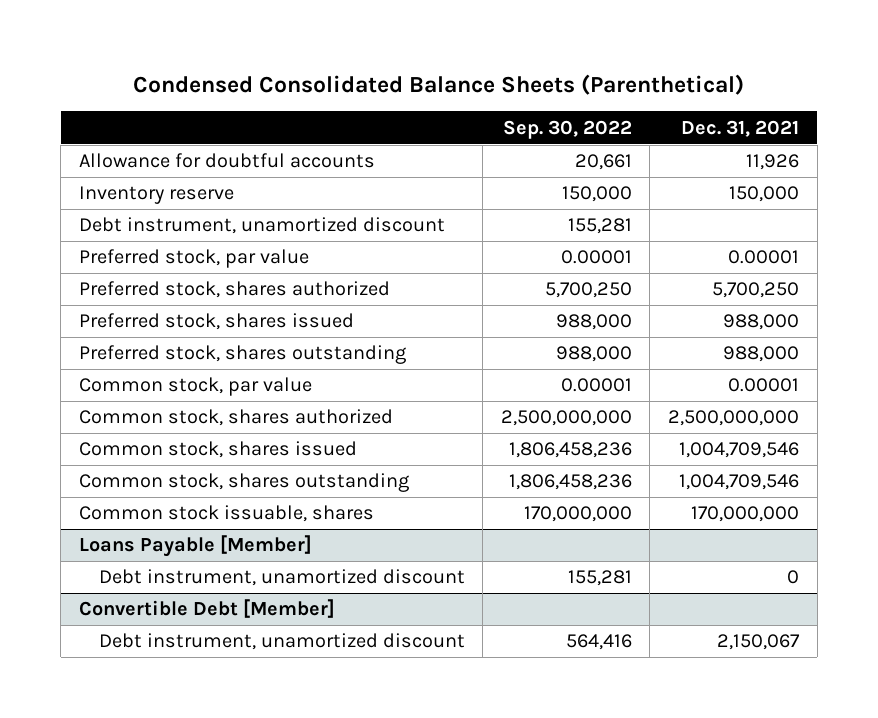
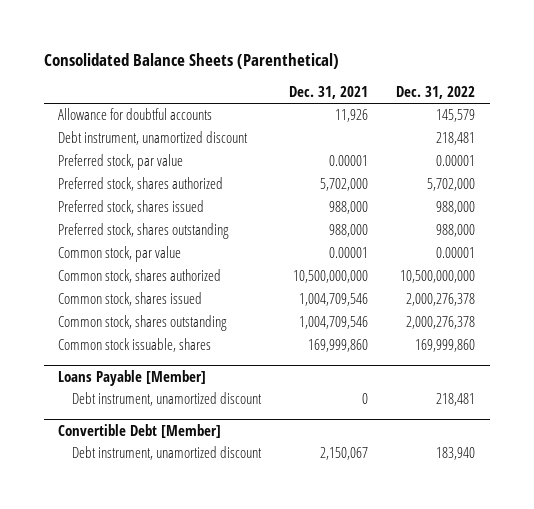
- Condensed Consolidated Balance Sheets (Parenthetical)
+ Consolidated Balance Sheets (Parenthetical)
- | Sep. 30, 2022 | Dec. 31, 2021
+ | Dec. 31, 2021 | Dec. 31, 2022
- Inventory reserve | 150,000 | 150,000
- Preferred stock, shares authorized | 5,700,250 | 5,700,250
+ Preferred stock, shares authorized | 5,702,000 | 5,702,000
- Common stock, shares authorized | 2,500,000,000 | 2,500,000,000
+ Common stock, shares authorized | 10,500,000,000 | 10,500,000,000
- Common stock issuable, shares | 170,000,000 | 170,000,000
+ Common stock issuable, shares | 169,999,860 | 169,999,860

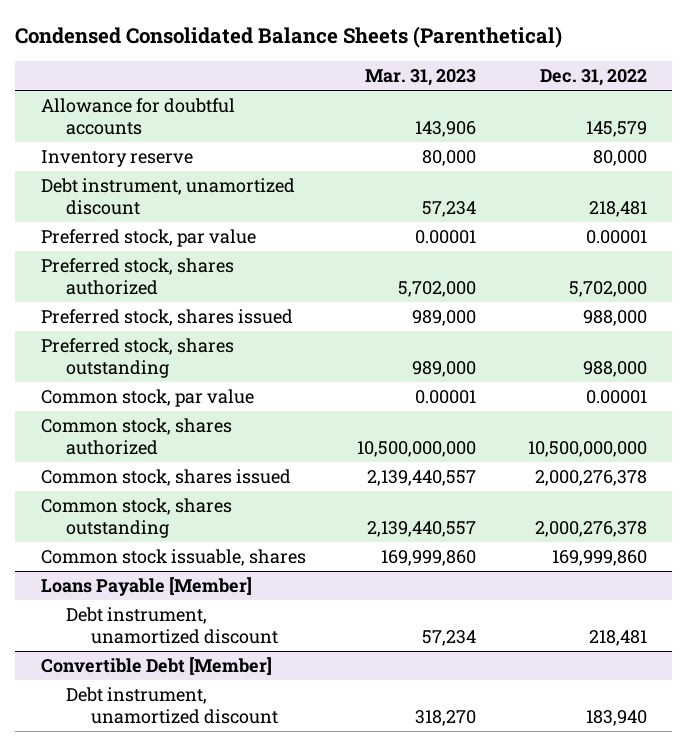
- Consolidated Balance Sheets (Parenthetical)
+ Condensed Consolidated Balance Sheets (Parenthetical)
- | Dec. 31, 2021 | Dec. 31, 2022
+ | Mar. 31, 2023 | Dec. 31, 2022
+ Inventory reserve | 80,000 | 80,000

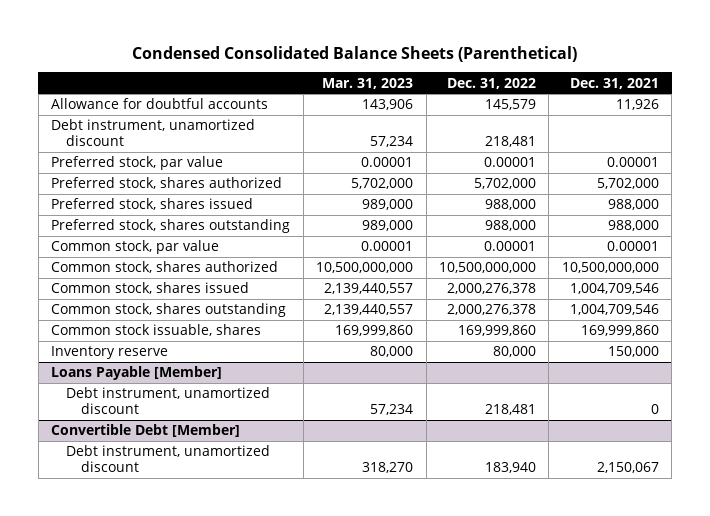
- | Mar. 31, 2023 | Dec. 31, 2022
+ | Mar. 31, 2023 | Dec. 31, 2022 | Dec. 31, 2021
moved down: Inventory reserve | 80,000 | 80,000 | 150,000

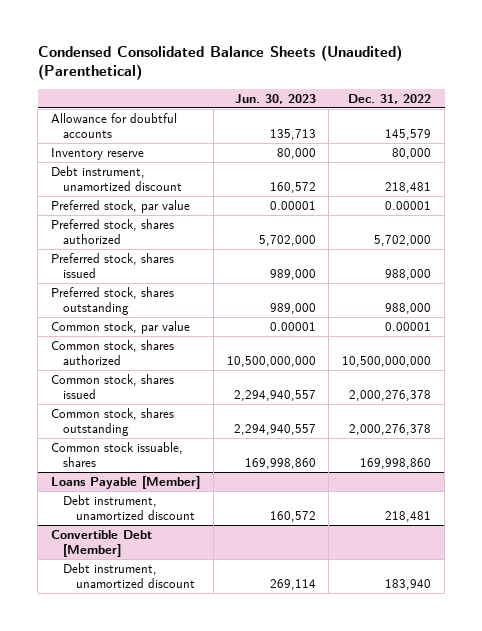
- Condensed Consolidated Balance Sheets (Parenthetical)
+ Condensed Consolidated Balance Sheets (Unaudited) (Parenthetical)
- | Mar. 31, 2023 | Dec. 31, 2022 | Dec. 31, 2021
+ | Jun. 30, 2023 | Dec. 31, 2022
moved up: Inventory reserve | 80,000 | 80,000
- Common stock issuable, shares | 169,999,860 | 169,999,860 | 169,999,860
+ Common stock issuable, shares | 169,998,860 | 169,998,860

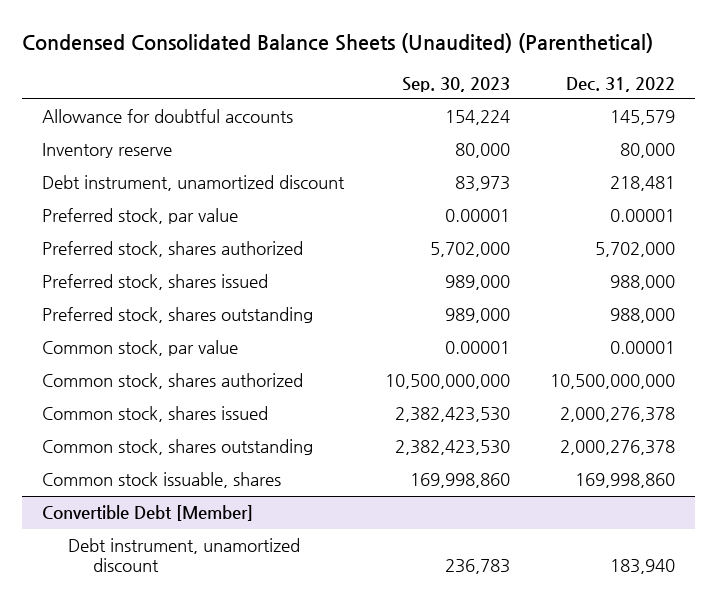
- | Jun. 30, 2023 | Dec. 31, 2022
+ | Sep. 30, 2023 | Dec. 31, 2022
- Loans Payable [Member]
- Debt instrument, unamortized discount | 160,572 | 218,481

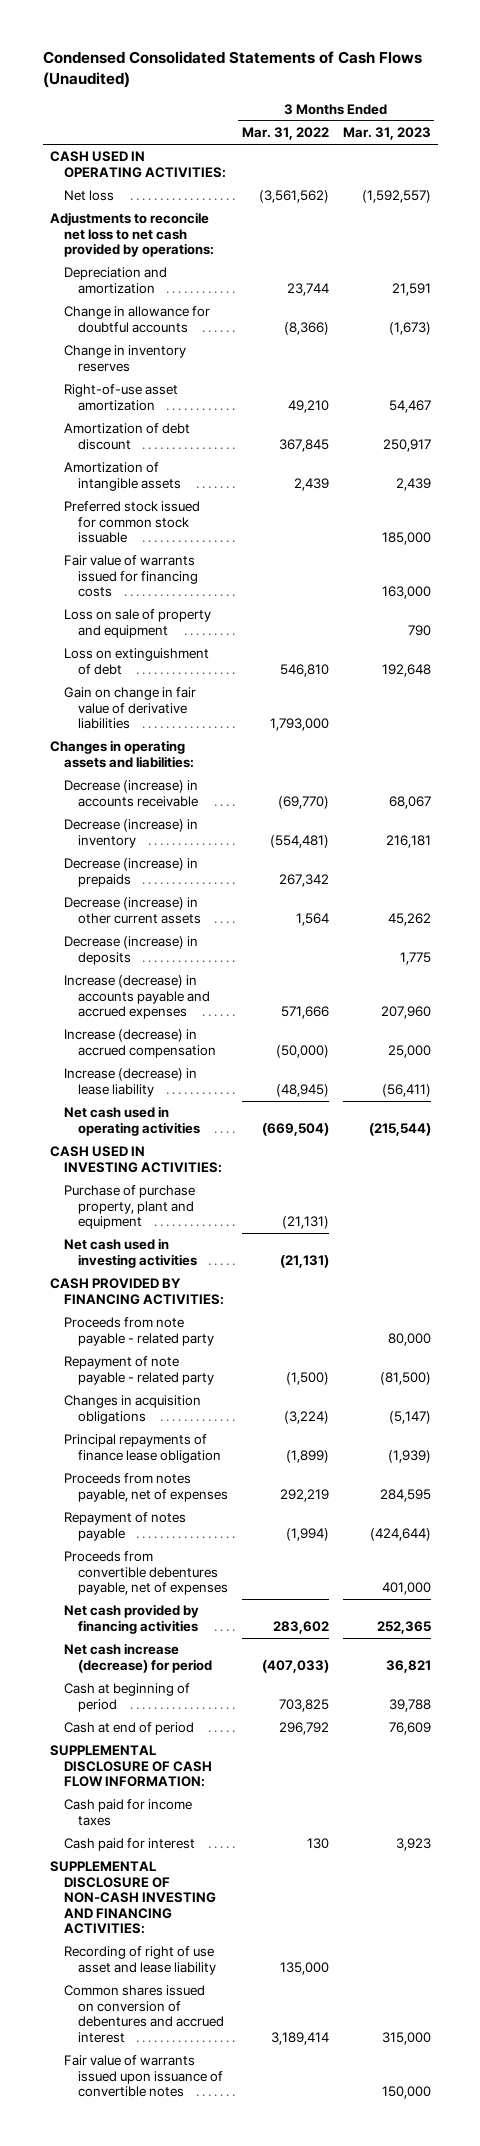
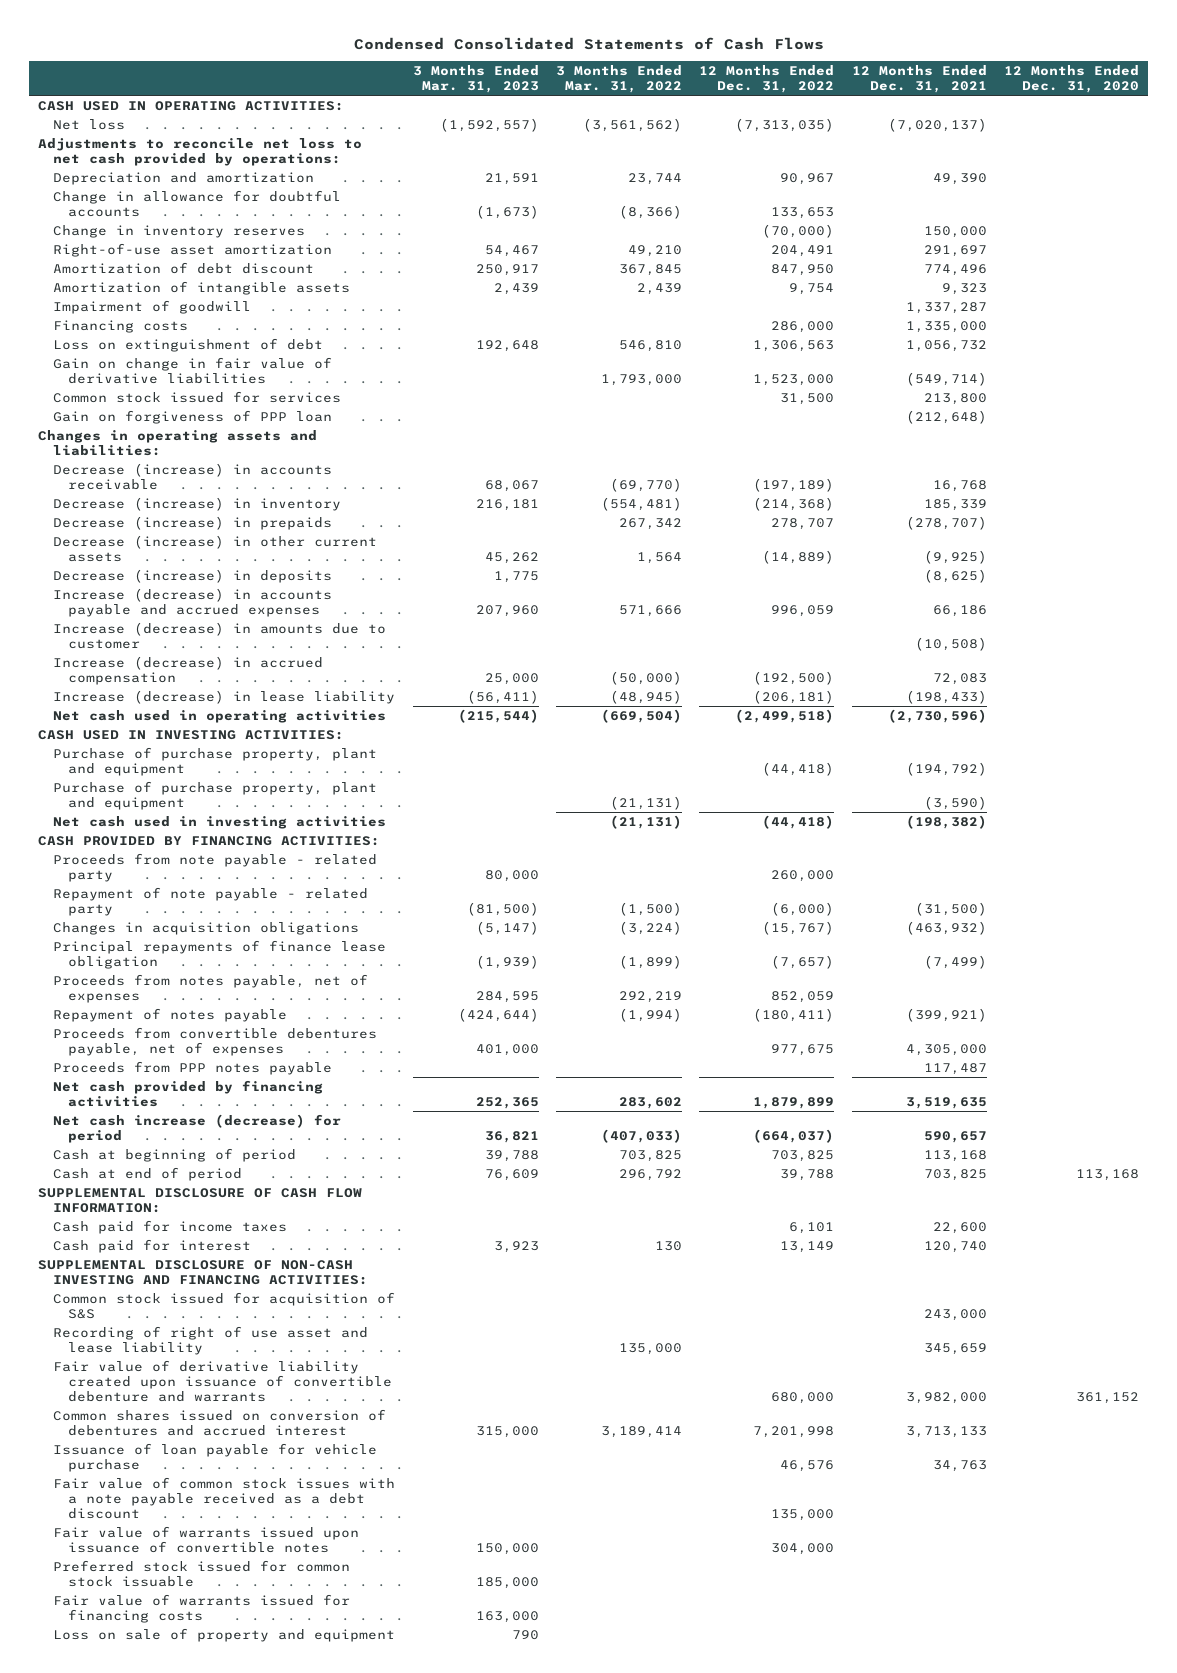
- Condensed Consolidated Statements of Cash Flows (Unaudited)
+ Condensed Consolidated Statements of Cash Flows
- | 3 Months Ended Mar. 31, 2022 | 3 Months Ended Mar. 31, 2023
+ | 3 Months Ended Mar. 31, 2023 | 3 Months Ended Mar. 31, 2022 | 12 Months Ended Dec. 31, 2022 | 12 Months Ended Dec. 31, 2021 | 12 Months Ended Dec. 31, 2020
+ Impairment of goodwill | | | | 1,337,287 |
+ Financing costs | | | 286,000 | 1,335,000 |
+ Common stock issued for services | | | 31,500 | 213,800 |
+ Gain on forgiveness of PPP loan | | | | (212,648) |
+ Increase (decrease) in amounts due to customer | | | | (10,508) |
+ Purchase of purchase property, plant and equipment | | | (44,418) | (194,792) |
+ Proceeds from PPP notes payable | | | | 117,487 |
+ Common stock issued for acquisition of S&S | | | | 243,000 |
+ Fair value of derivative liability created upon issuance of convertible debenture and warrants | | | 680,000 | 3,982,000 | 361,152
+ Issuance of loan payable for vehicle purchase | | | 46,576 | 34,763 |
+ Fair value of common stock issues with a note payable received as a debt discount | | | 135,000 | |
moved down: Preferred stock issued for common stock issuable | 185,000 | | | |
moved down: Fair value of warrants issued for financing costs | 163,000 | | | |
moved down: Loss on sale of property and equipment | 790 | | | |

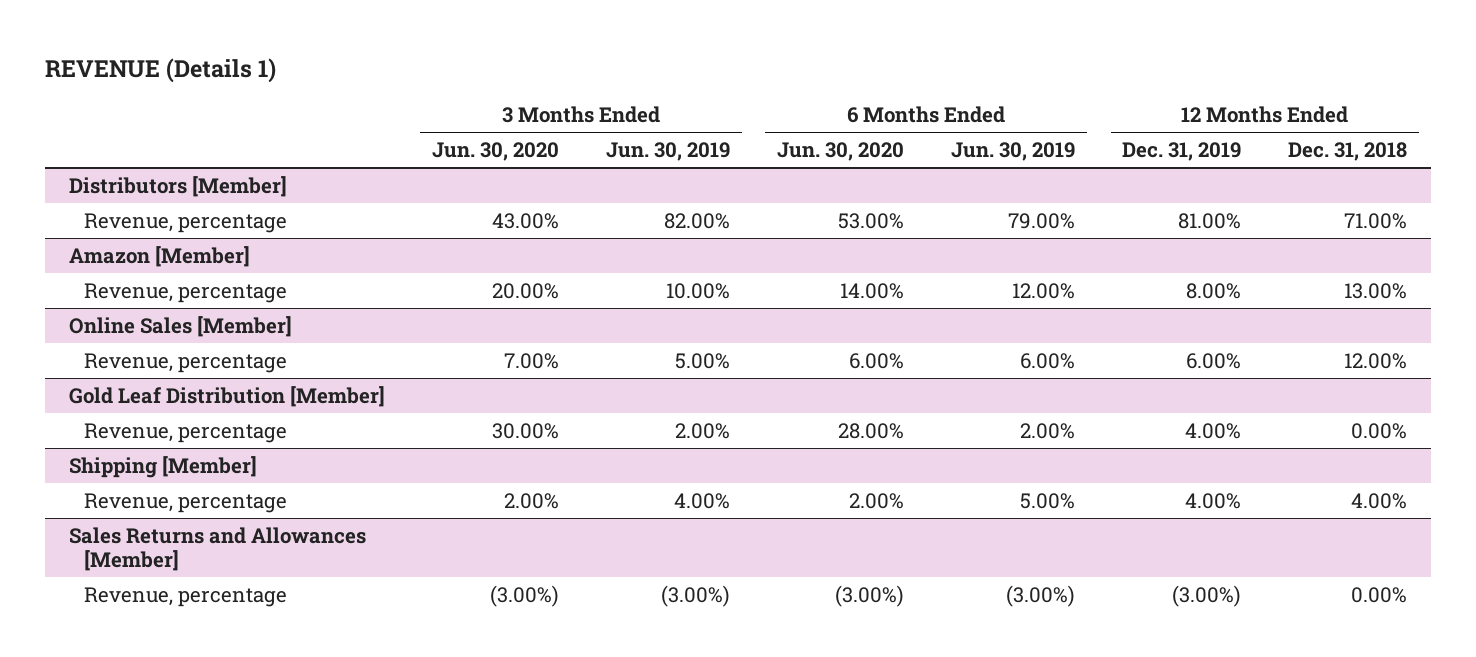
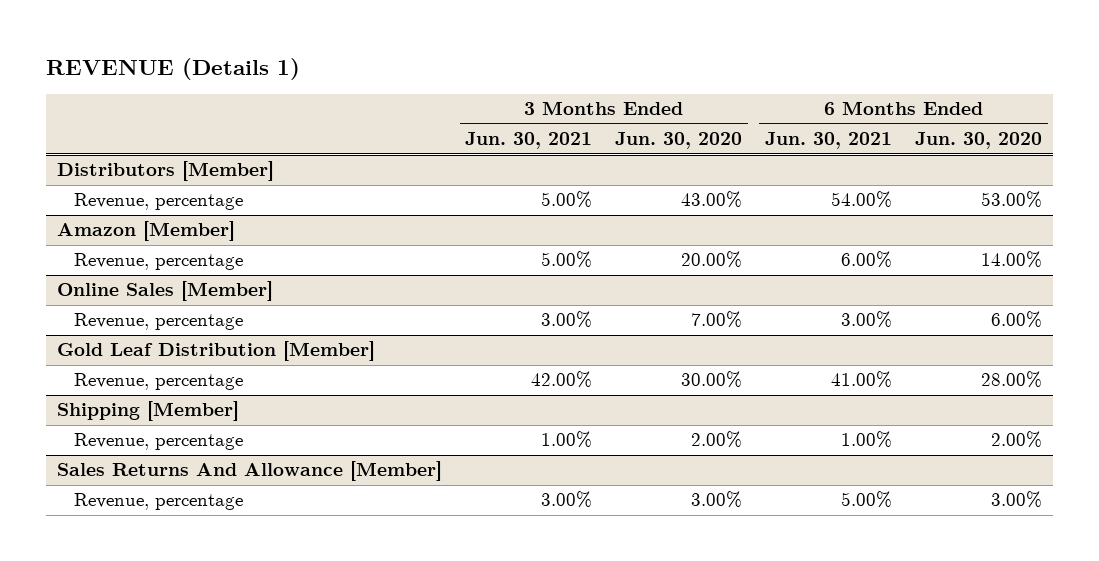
- | 3 Months Ended Jun. 30, 2020 | 3 Months Ended Jun. 30, 2019 | 6 Months Ended Jun. 30, 2020 | 6 Months Ended Jun. 30, 2019 | 12 Months Ended Dec. 31, 2019 | 12 Months Ended Dec. 31, 2018
+ | 3 Months Ended Jun. 30, 2021 | 3 Months Ended Jun. 30, 2020 | 6 Months Ended Jun. 30, 2021 | 6 Months Ended Jun. 30, 2020
- Sales Returns and Allowances [Member]
- Revenue, percentage | (3.00%) | (3.00%) | (3.00%) | (3.00%) | (3.00%) | 0.00%
+ Sales Returns And Allowance [Member]
+ Revenue, percentage | 3.00% | 3.00% | 5.00% | 3.00%

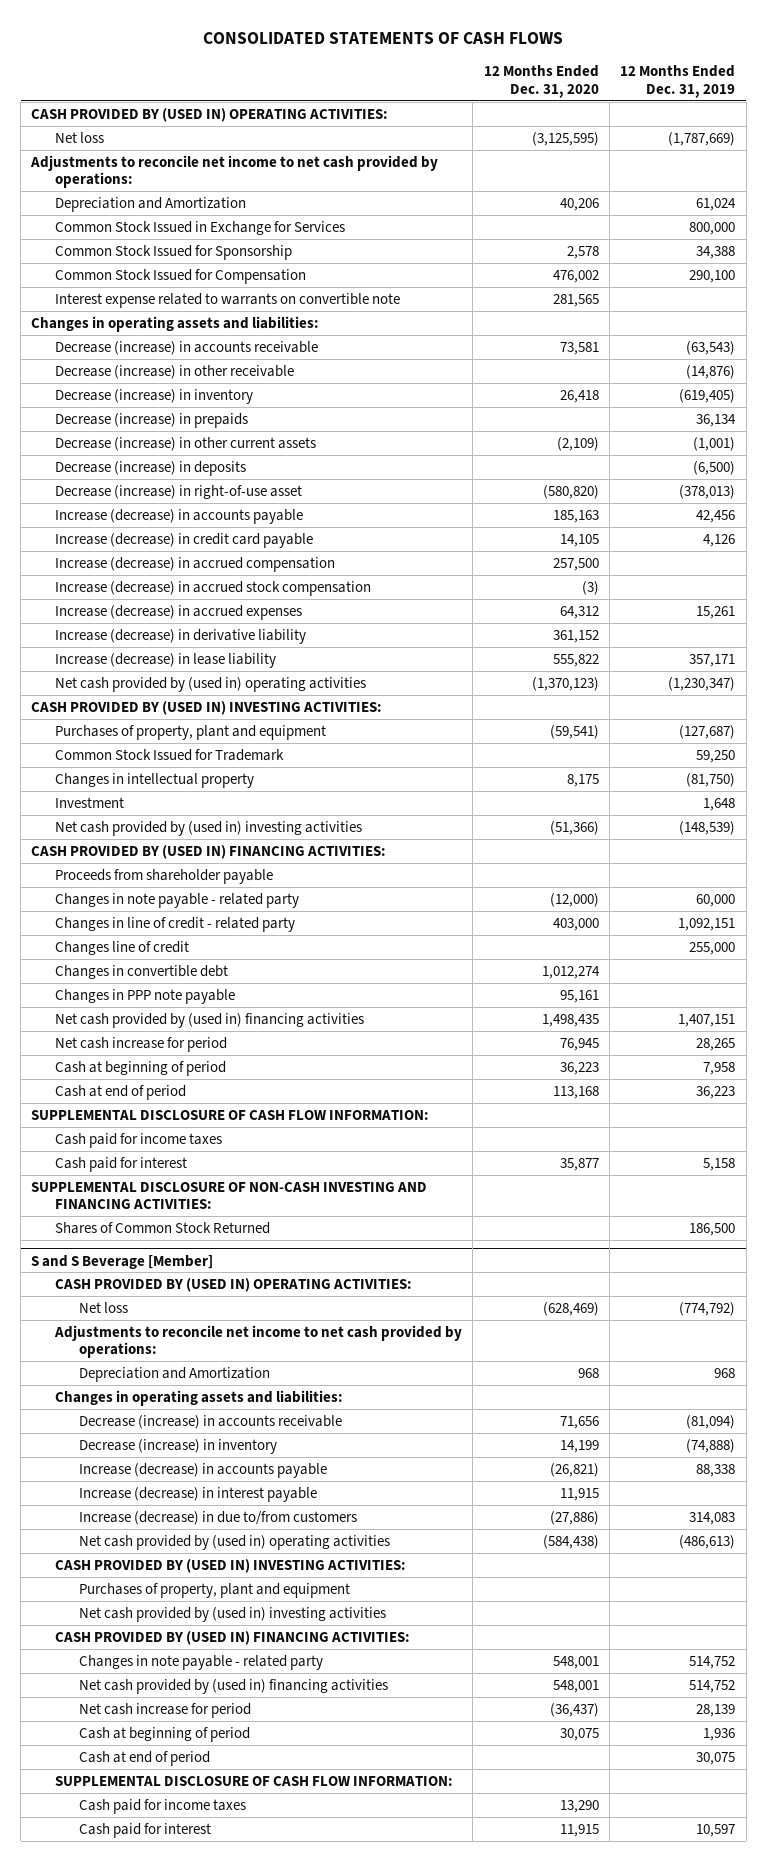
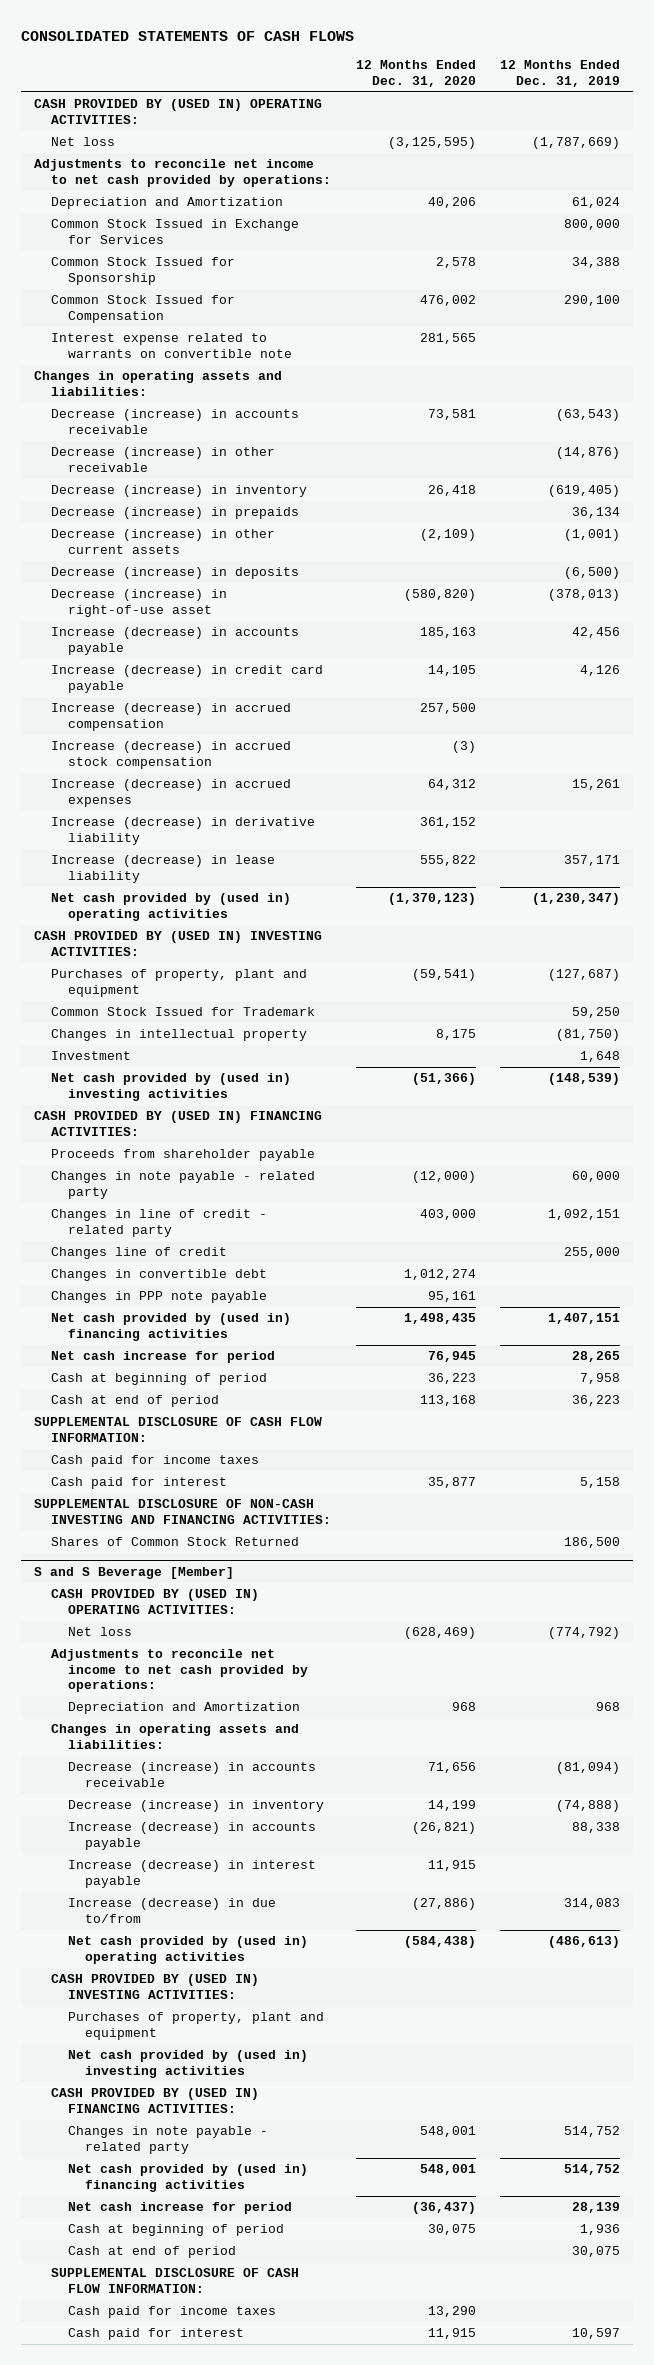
@ S and S Beverage [Member]
- Increase (decrease) in due to/from customers | (27,886) | 314,083
+ Increase (decrease) in due to/from | (27,886) | 314,083

